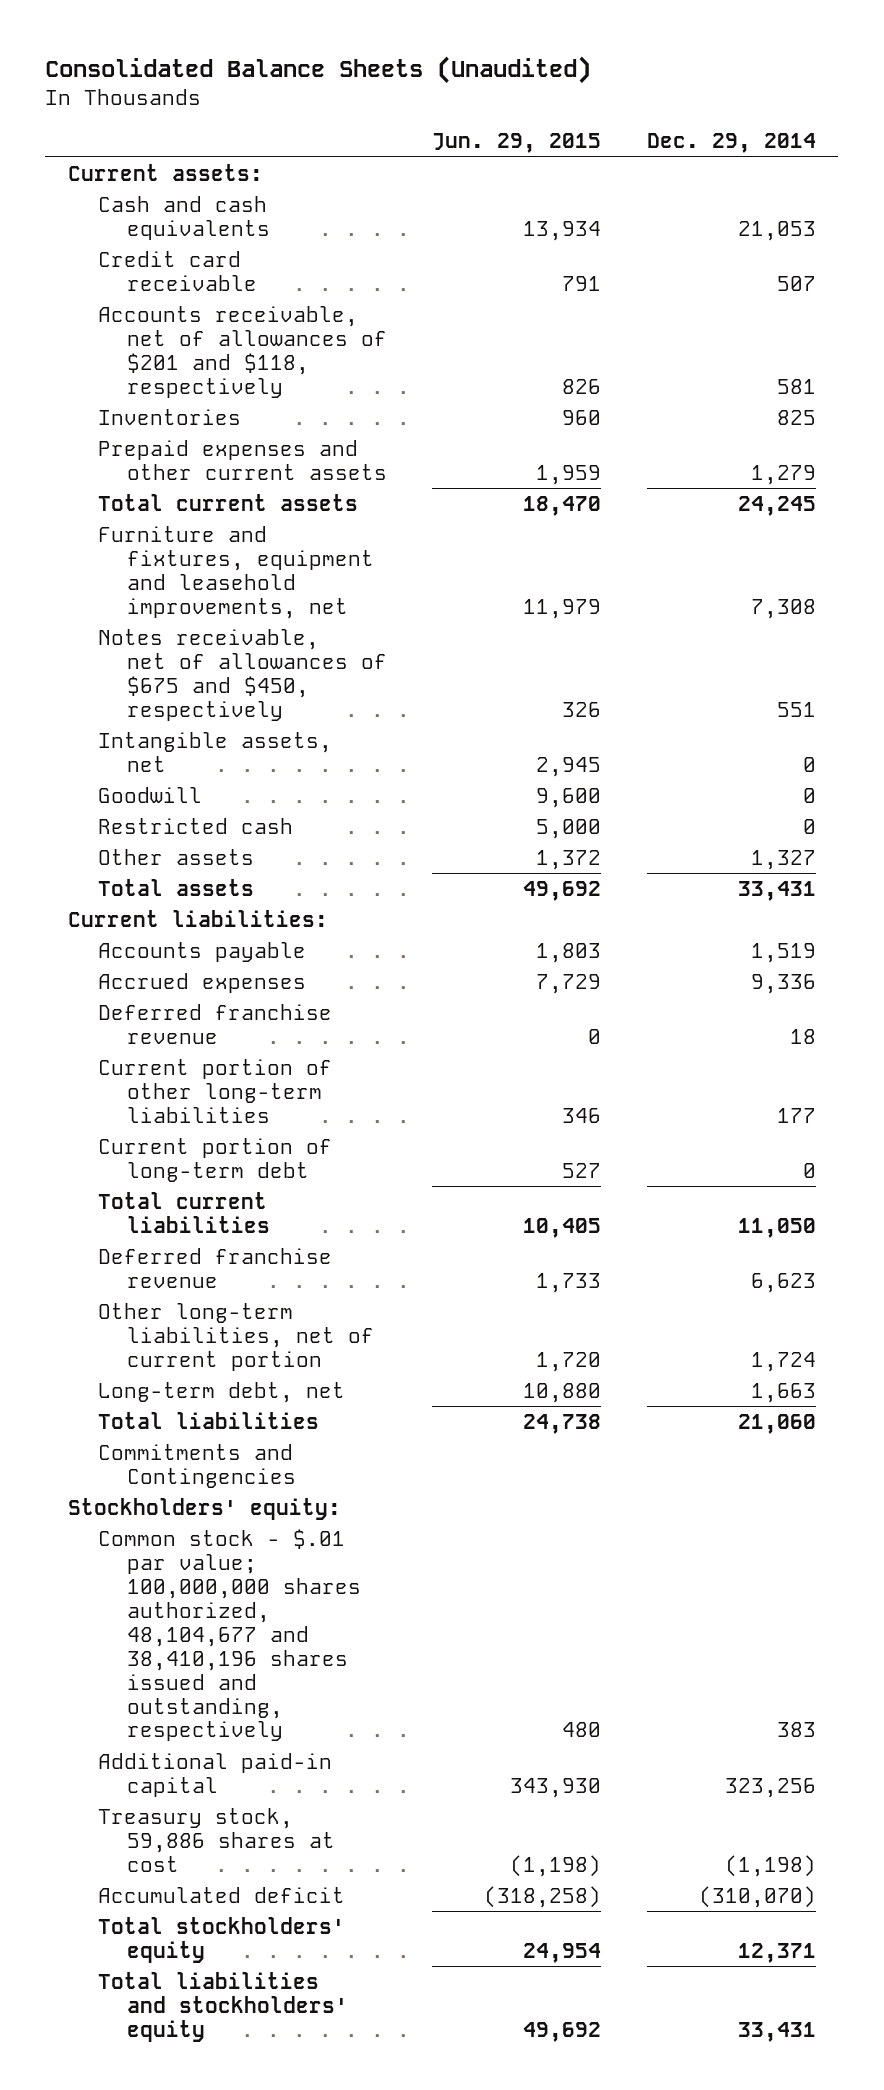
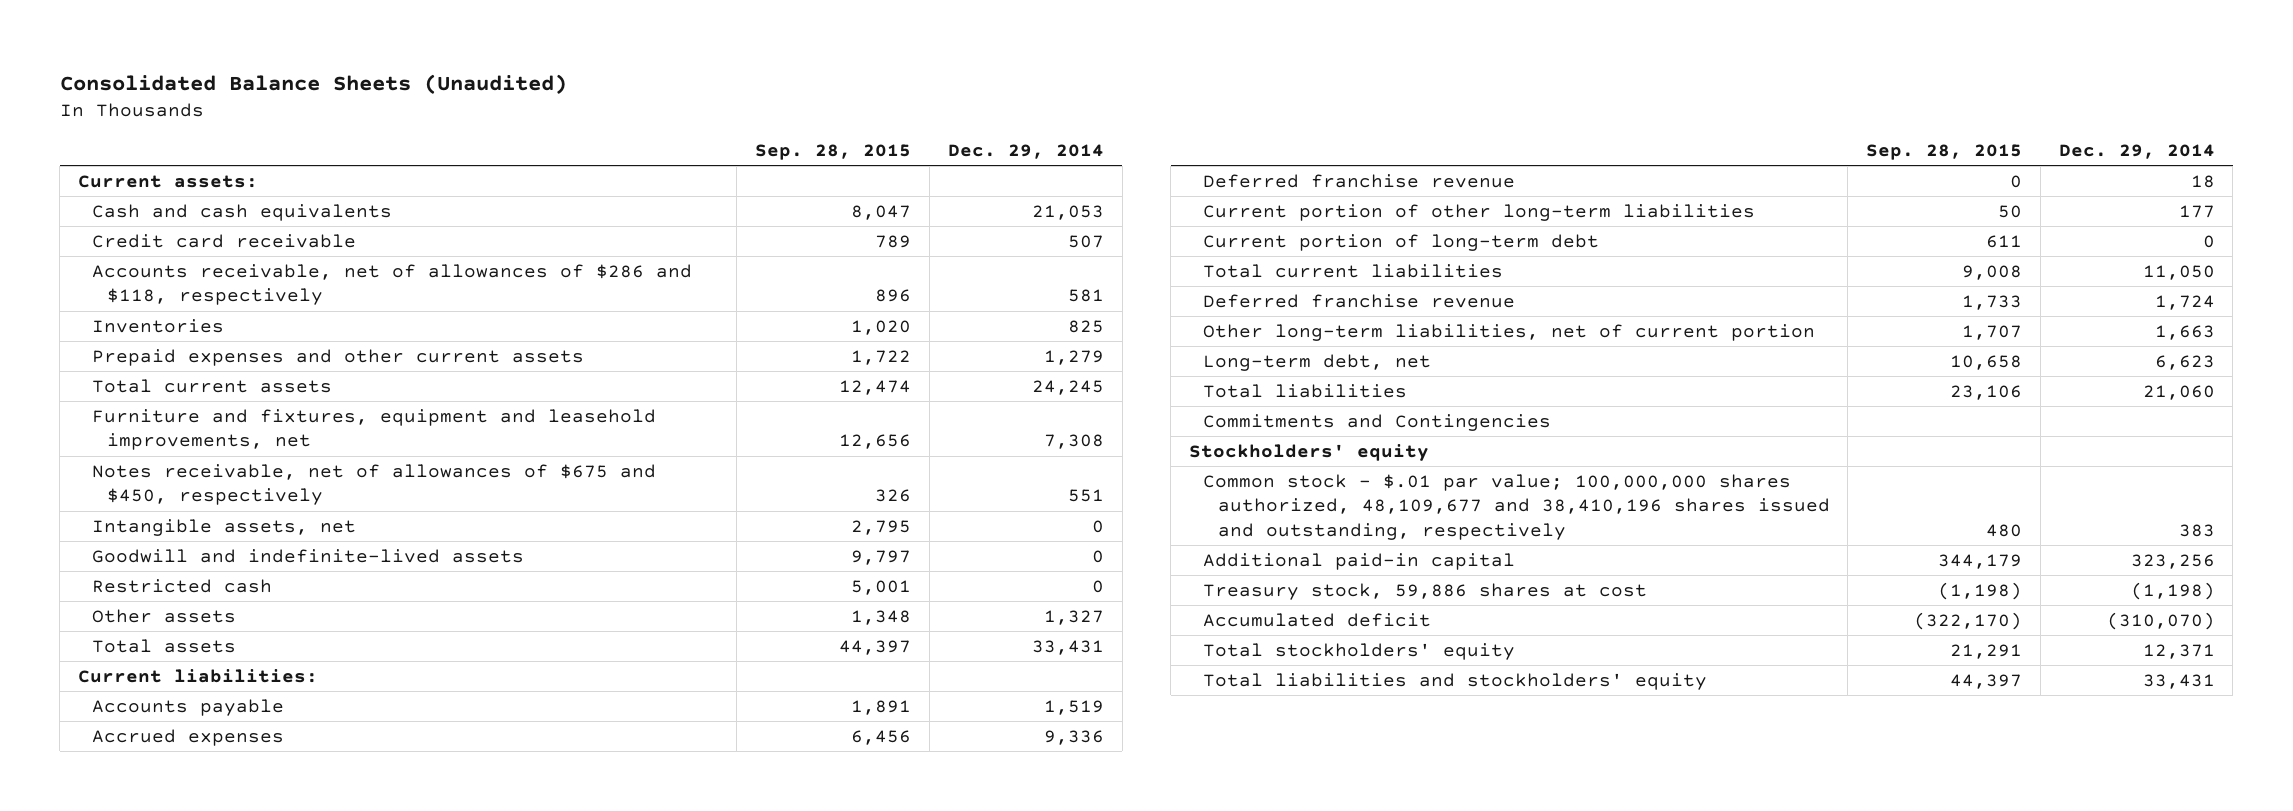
- | Jun. 29, 2015 | Dec. 29, 2014
+ | Sep. 28, 2015 | Dec. 29, 2014
- Accounts receivable, net of allowances of $201 and $118, respectively | 826 | 581
+ Accounts receivable, net of allowances of $286 and $118, respectively | 896 | 581
- Goodwill | 9,600 | 0
+ Goodwill and indefinite-lived assets | 9,797 | 0
- Deferred franchise revenue | 1,733 | 6,623
- Other long-term liabilities, net of current portion | 1,720 | 1,724
- Long-term debt, net | 10,880 | 1,663
+ Deferred franchise revenue | 1,733 | 1,724
+ Other long-term liabilities, net of current portion | 1,707 | 1,663
+ Long-term debt, net | 10,658 | 6,623
- Stockholders' equity:
- Common stock - $.01 par value; 100,000,000 shares authorized, 48,104,677 and 38,410,196 shares issued and outstanding, respectively | 480 | 383
+ Stockholders' equity
+ Common stock - $.01 par value; 100,000,000 shares authorized, 48,109,677 and 38,410,196 shares issued and outstanding, respectively | 480 | 383

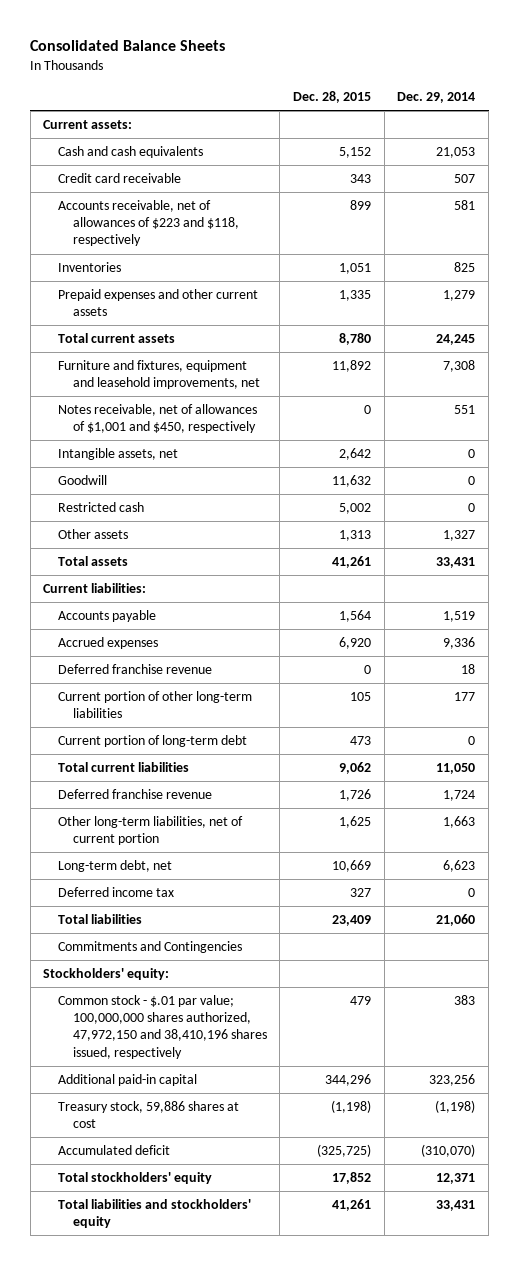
- Consolidated Balance Sheets (Unaudited)
+ Consolidated Balance Sheets
- | Sep. 28, 2015 | Dec. 29, 2014
+ | Dec. 28, 2015 | Dec. 29, 2014
- Accounts receivable, net of allowances of $286 and $118, respectively | 896 | 581
+ Accounts receivable, net of allowances of $223 and $118, respectively | 899 | 581
- Notes receivable, net of allowances of $675 and $450, respectively | 326 | 551
+ Notes receivable, net of allowances of $1,001 and $450, respectively | 0 | 551
- Goodwill and indefinite-lived assets | 9,797 | 0
+ Goodwill | 11,632 | 0
+ Deferred income tax | 327 | 0
- Stockholders' equity
- Common stock - $.01 par value; 100,000,000 shares authorized, 48,109,677 and 38,410,196 shares issued and outstanding, respectively | 480 | 383
+ Stockholders' equity:
+ Common stock - $.01 par value; 100,000,000 shares authorized, 47,972,150 and 38,410,196 shares issued, respectively | 479 | 383

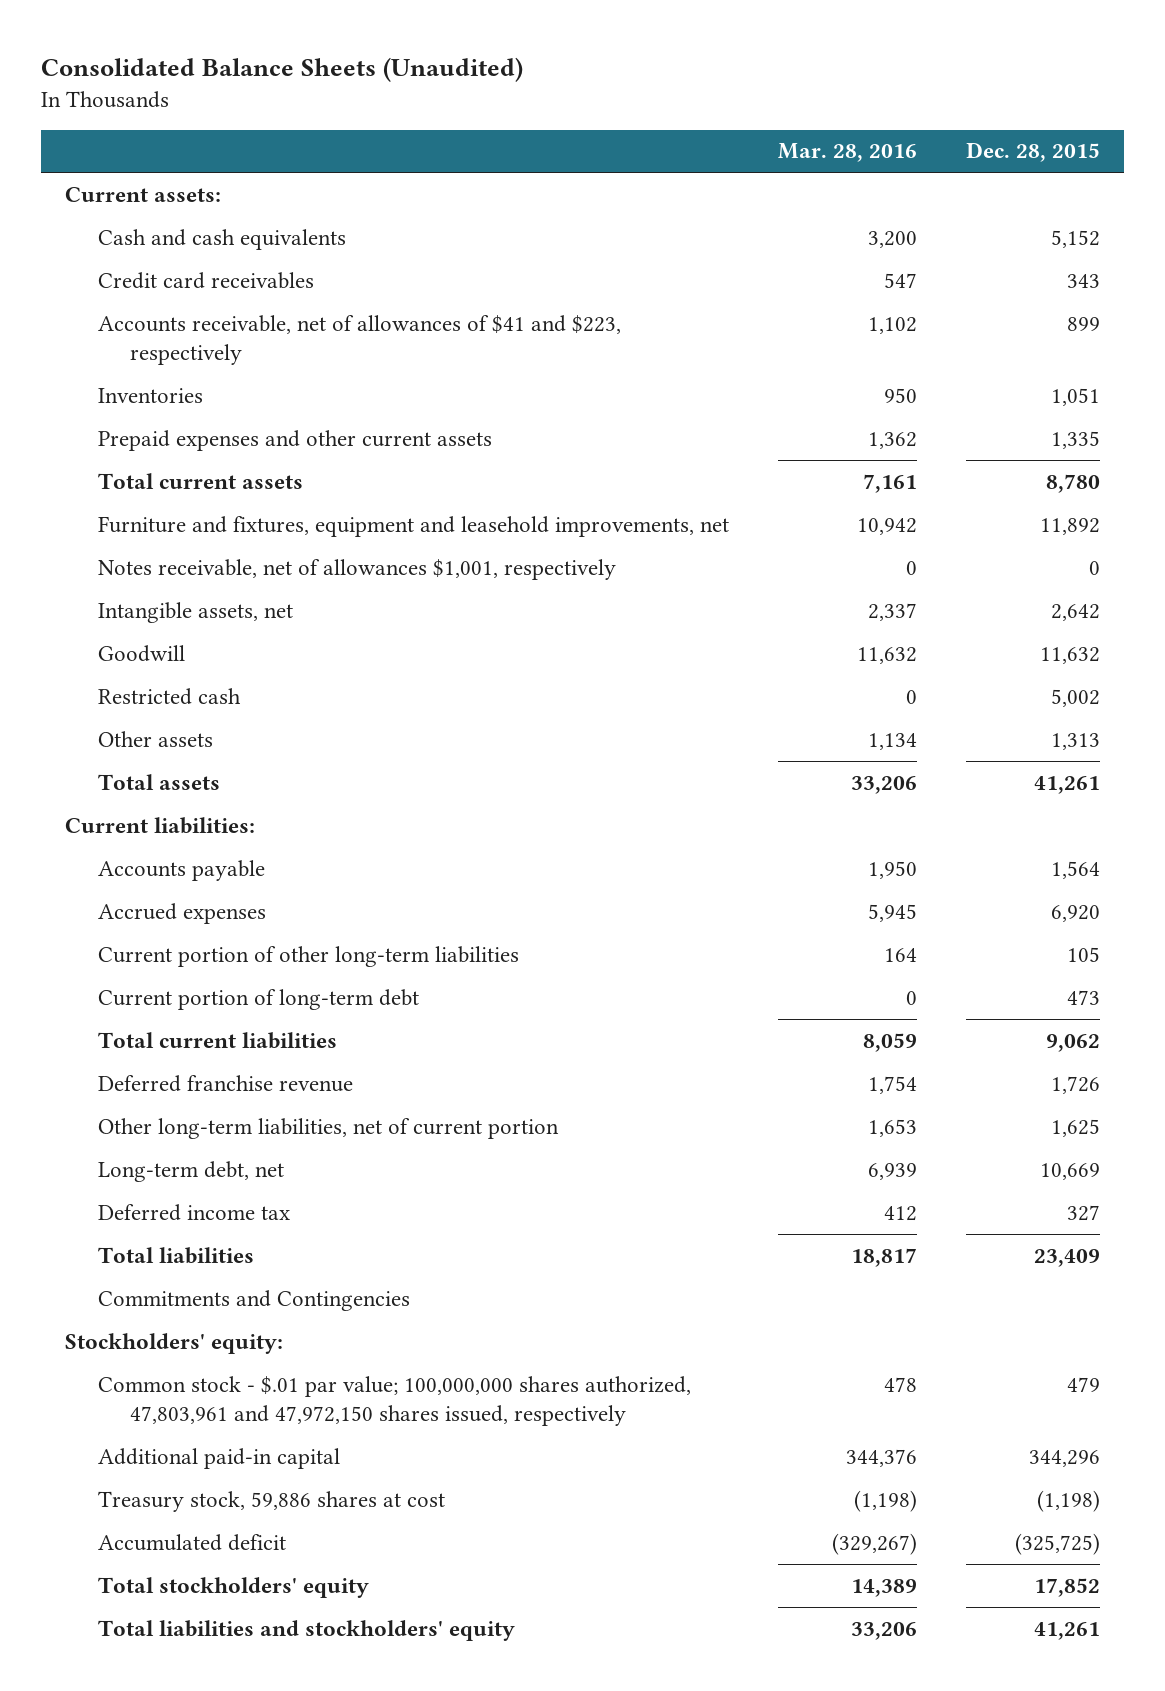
- Consolidated Balance Sheets
+ Consolidated Balance Sheets (Unaudited)
- | Dec. 28, 2015 | Dec. 29, 2014
+ | Mar. 28, 2016 | Dec. 28, 2015
- Credit card receivable | 343 | 507
- Accounts receivable, net of allowances of $223 and $118, respectively | 899 | 581
+ Credit card receivables | 547 | 343
+ Accounts receivable, net of allowances of $41 and $223, respectively | 1,102 | 899
- Notes receivable, net of allowances of $1,001 and $450, respectively | 0 | 551
+ Notes receivable, net of allowances $1,001, respectively | 0 | 0
- Deferred franchise revenue | 0 | 18
- Common stock - $.01 par value; 100,000,000 shares authorized, 47,972,150 and 38,410,196 shares issued, respectively | 479 | 383
+ Common stock - $.01 par value; 100,000,000 shares authorized, 47,803,961 and 47,972,150 shares issued, respectively | 478 | 479

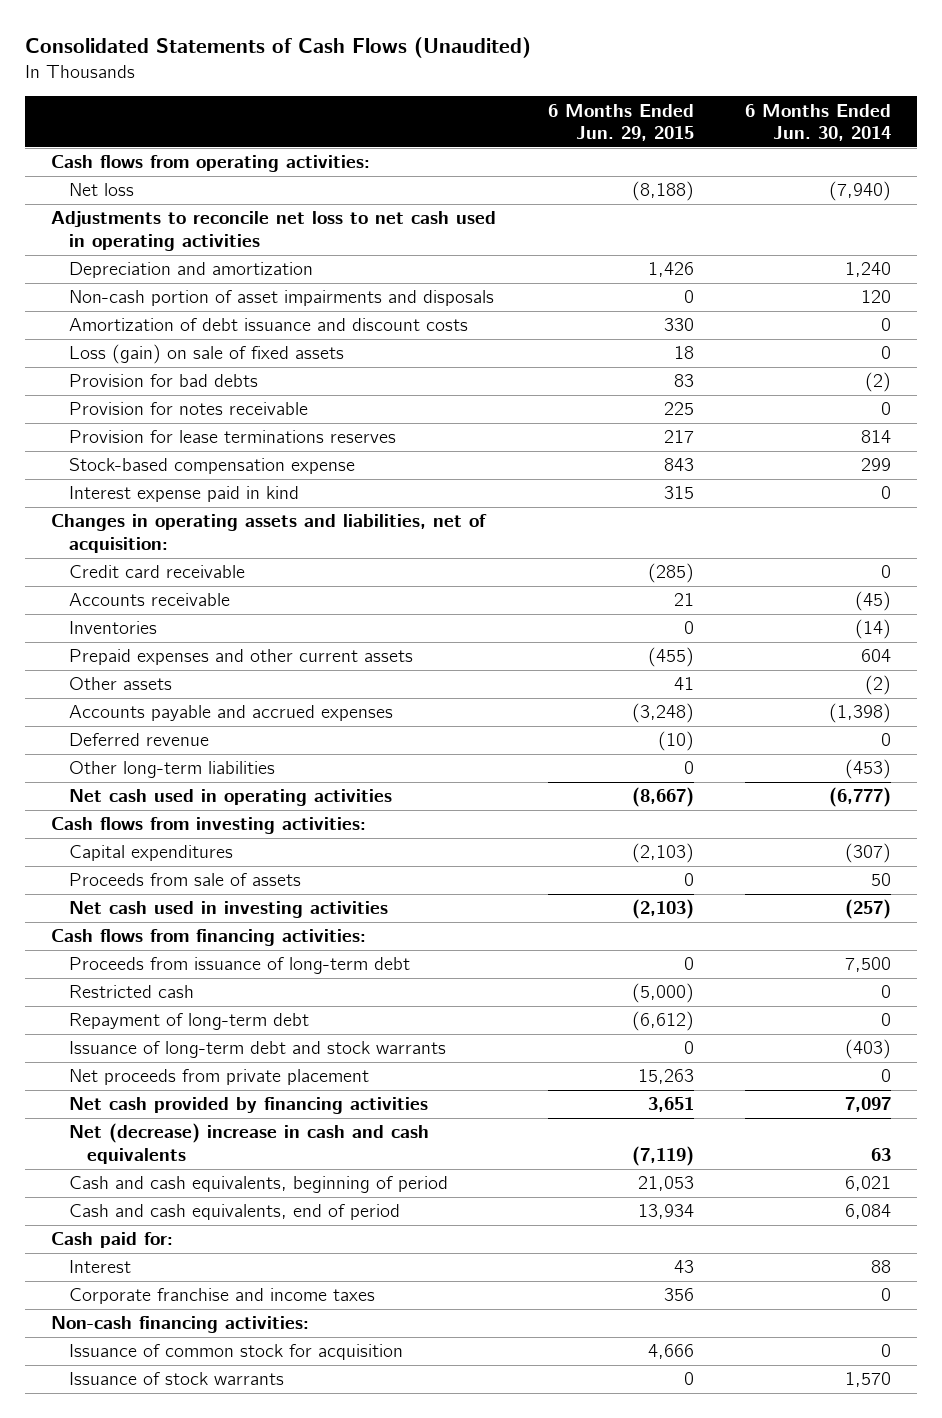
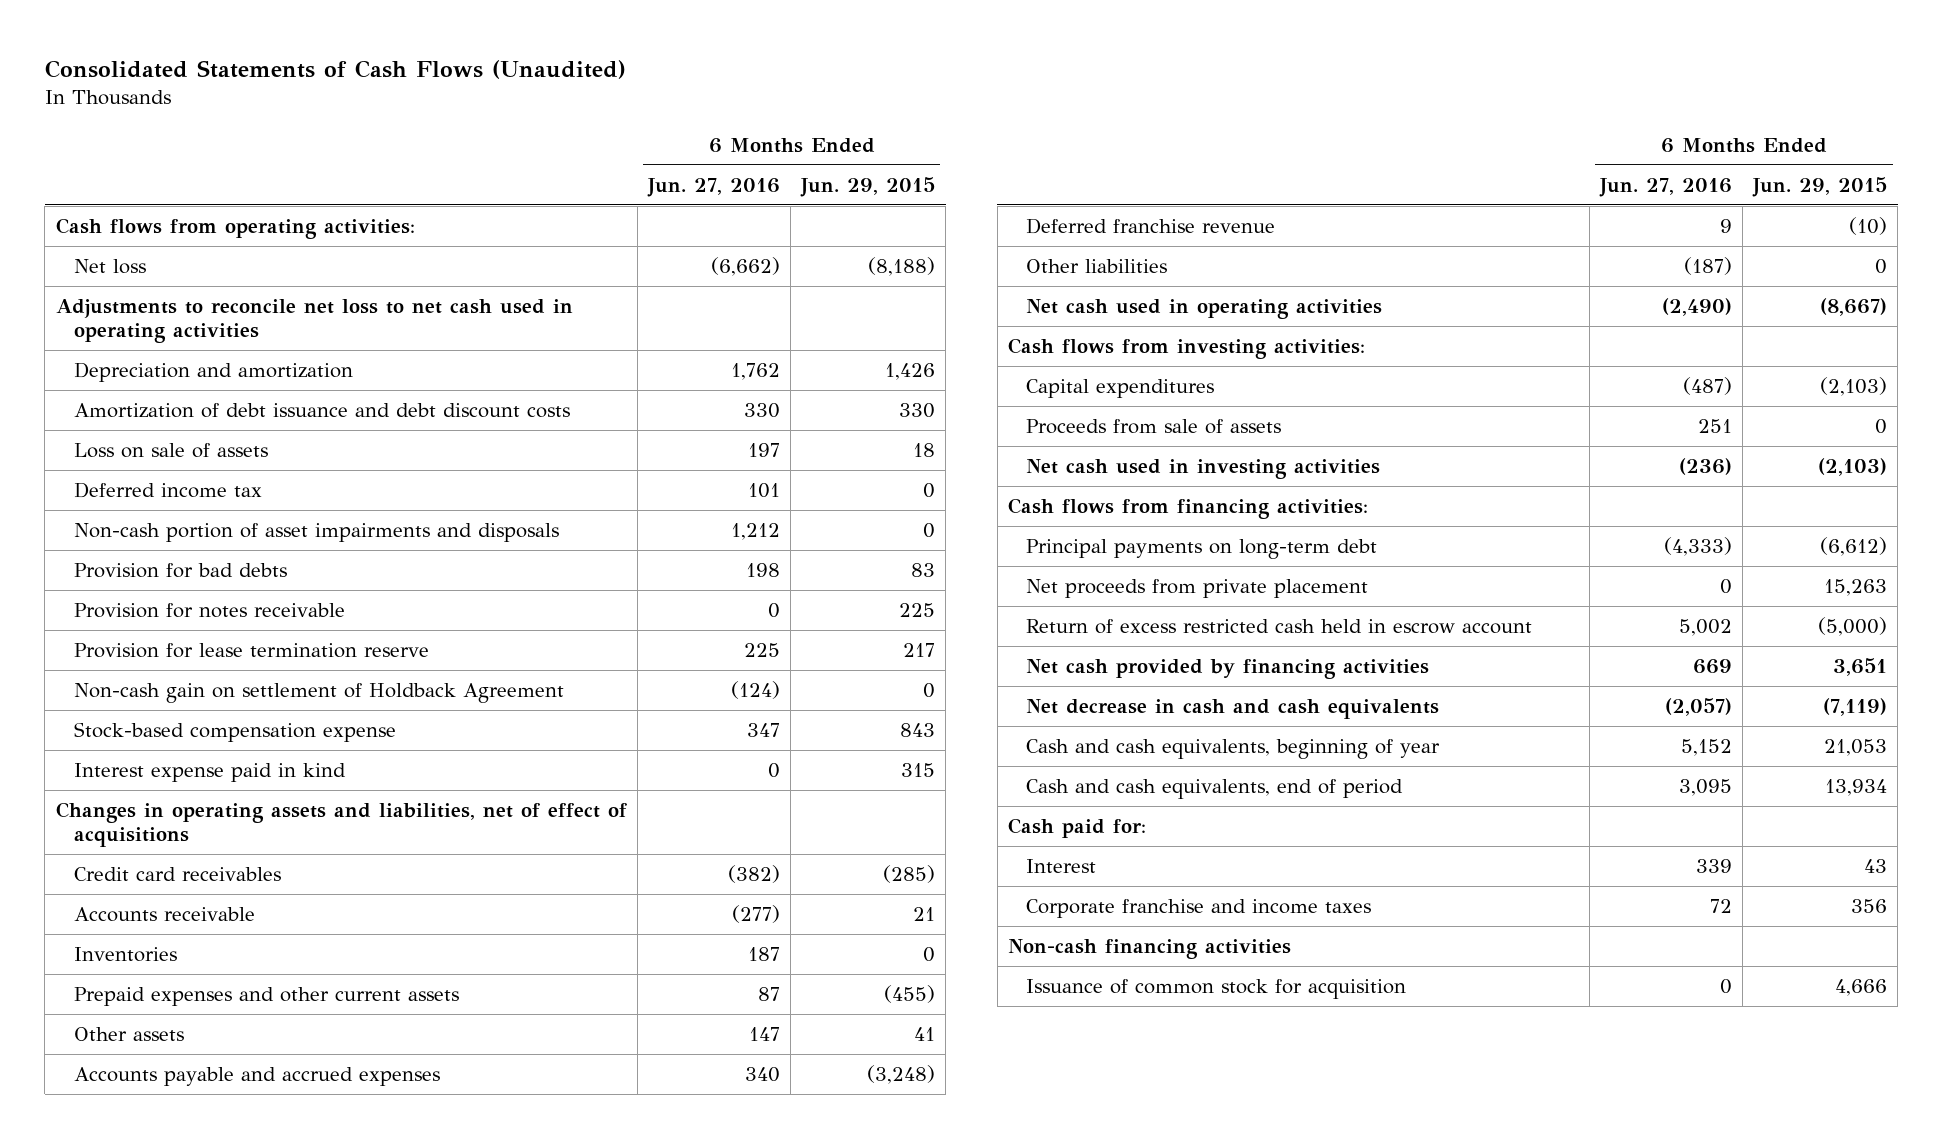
- | 6 Months Ended Jun. 29, 2015 | 6 Months Ended Jun. 30, 2014
+ | 6 Months Ended Jun. 27, 2016 | 6 Months Ended Jun. 29, 2015
+ Amortization of debt issuance and debt discount costs | 330 | 330
+ Loss on sale of assets | 197 | 18
+ Deferred income tax | 101 | 0
- Amortization of debt issuance and discount costs | 330 | 0
- Loss (gain) on sale of fixed assets | 18 | 0
- Provision for lease terminations reserves | 217 | 814
+ Provision for lease termination reserve | 225 | 217
+ Non-cash gain on settlement of Holdback Agreement | (124) | 0
- Changes in operating assets and liabilities, net of acquisition:
- Credit card receivable | (285) | 0
+ Changes in operating assets and liabilities, net of effect of acquisitions
+ Credit card receivables | (382) | (285)
- Deferred revenue | (10) | 0
- Other long-term liabilities | 0 | (453)
+ Deferred franchise revenue | 9 | (10)
+ Other liabilities | (187) | 0
- Proceeds from issuance of long-term debt | 0 | 7,500
- Restricted cash | (5,000) | 0
- Repayment of long-term debt | (6,612) | 0
- Issuance of long-term debt and stock warrants | 0 | (403)
+ Principal payments on long-term debt | (4,333) | (6,612)
+ Return of excess restricted cash held in escrow account | 5,002 | (5,000)
- Net (decrease) increase in cash and cash equivalents | (7,119) | 63
- Cash and cash equivalents, beginning of period | 21,053 | 6,021
+ Net decrease in cash and cash equivalents | (2,057) | (7,119)
+ Cash and cash equivalents, beginning of year | 5,152 | 21,053
- Non-cash financing activities:
+ Non-cash financing activities
- Issuance of stock warrants | 0 | 1,570

